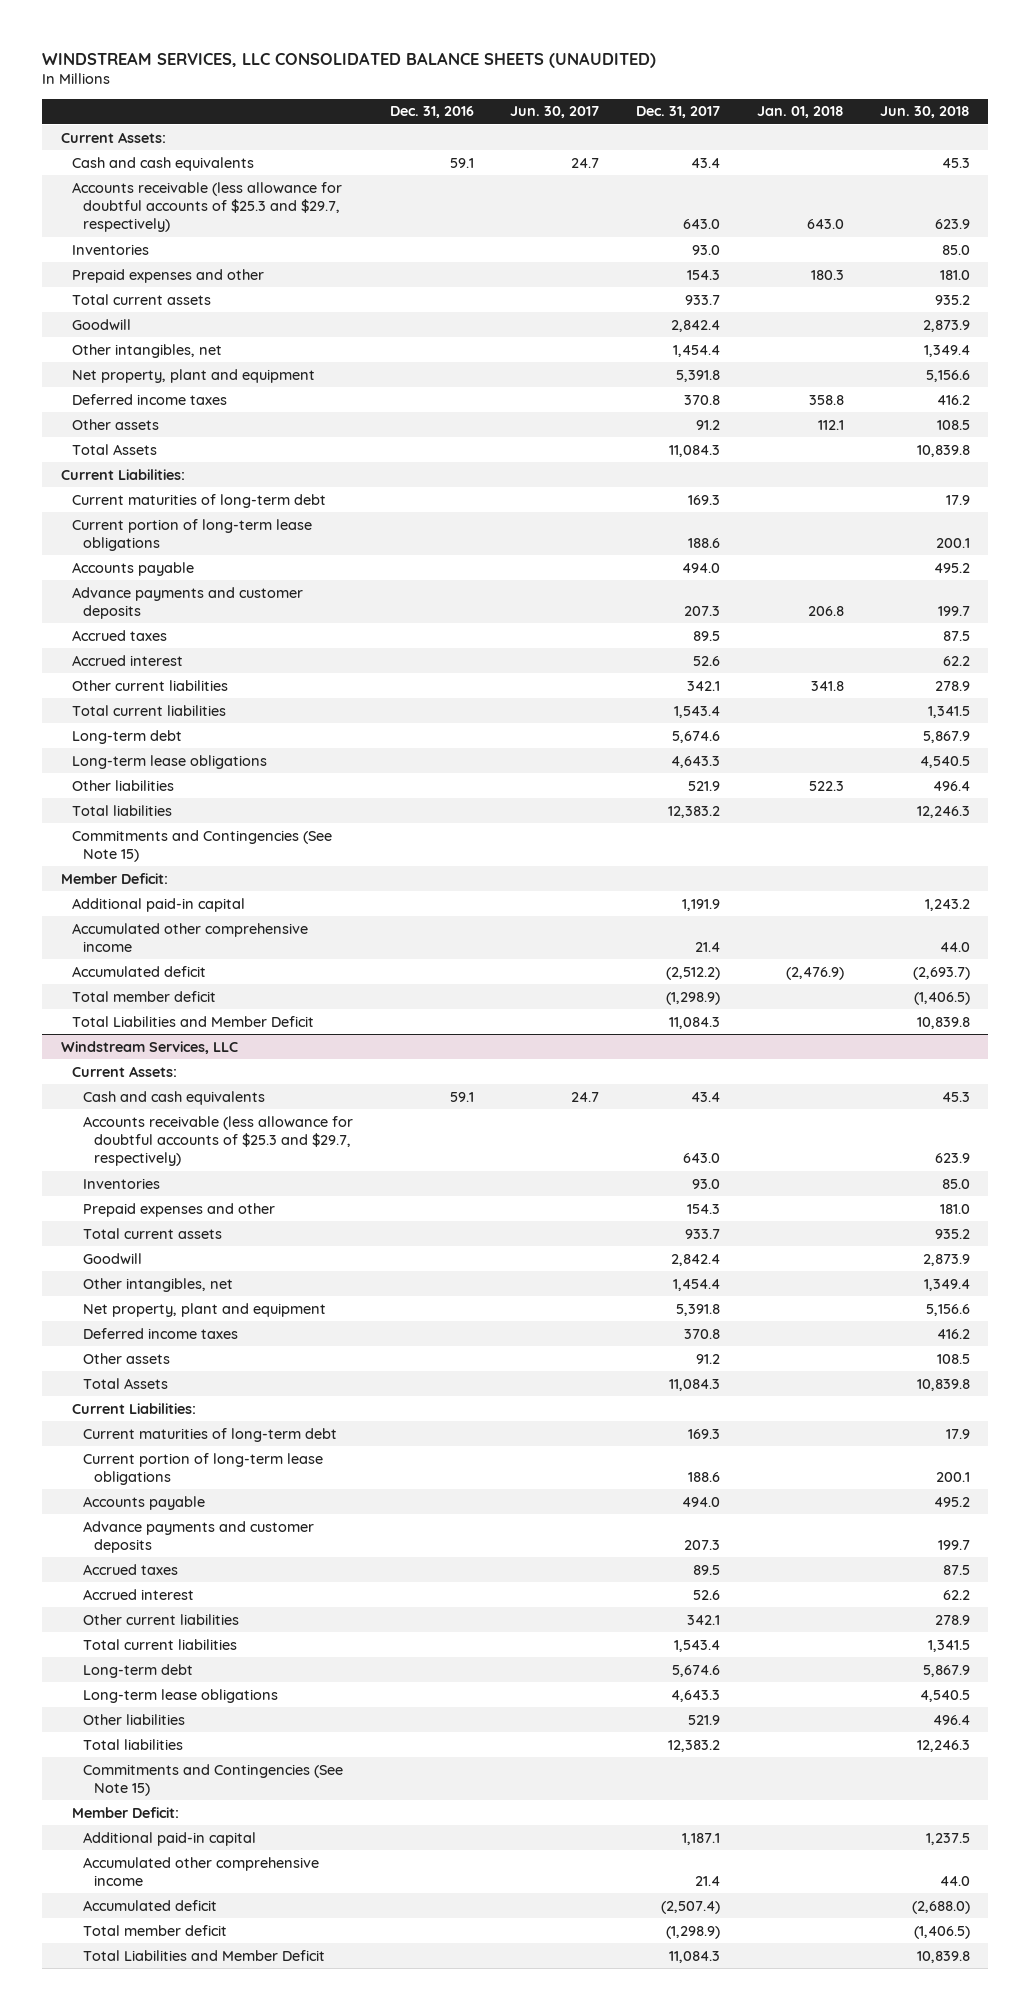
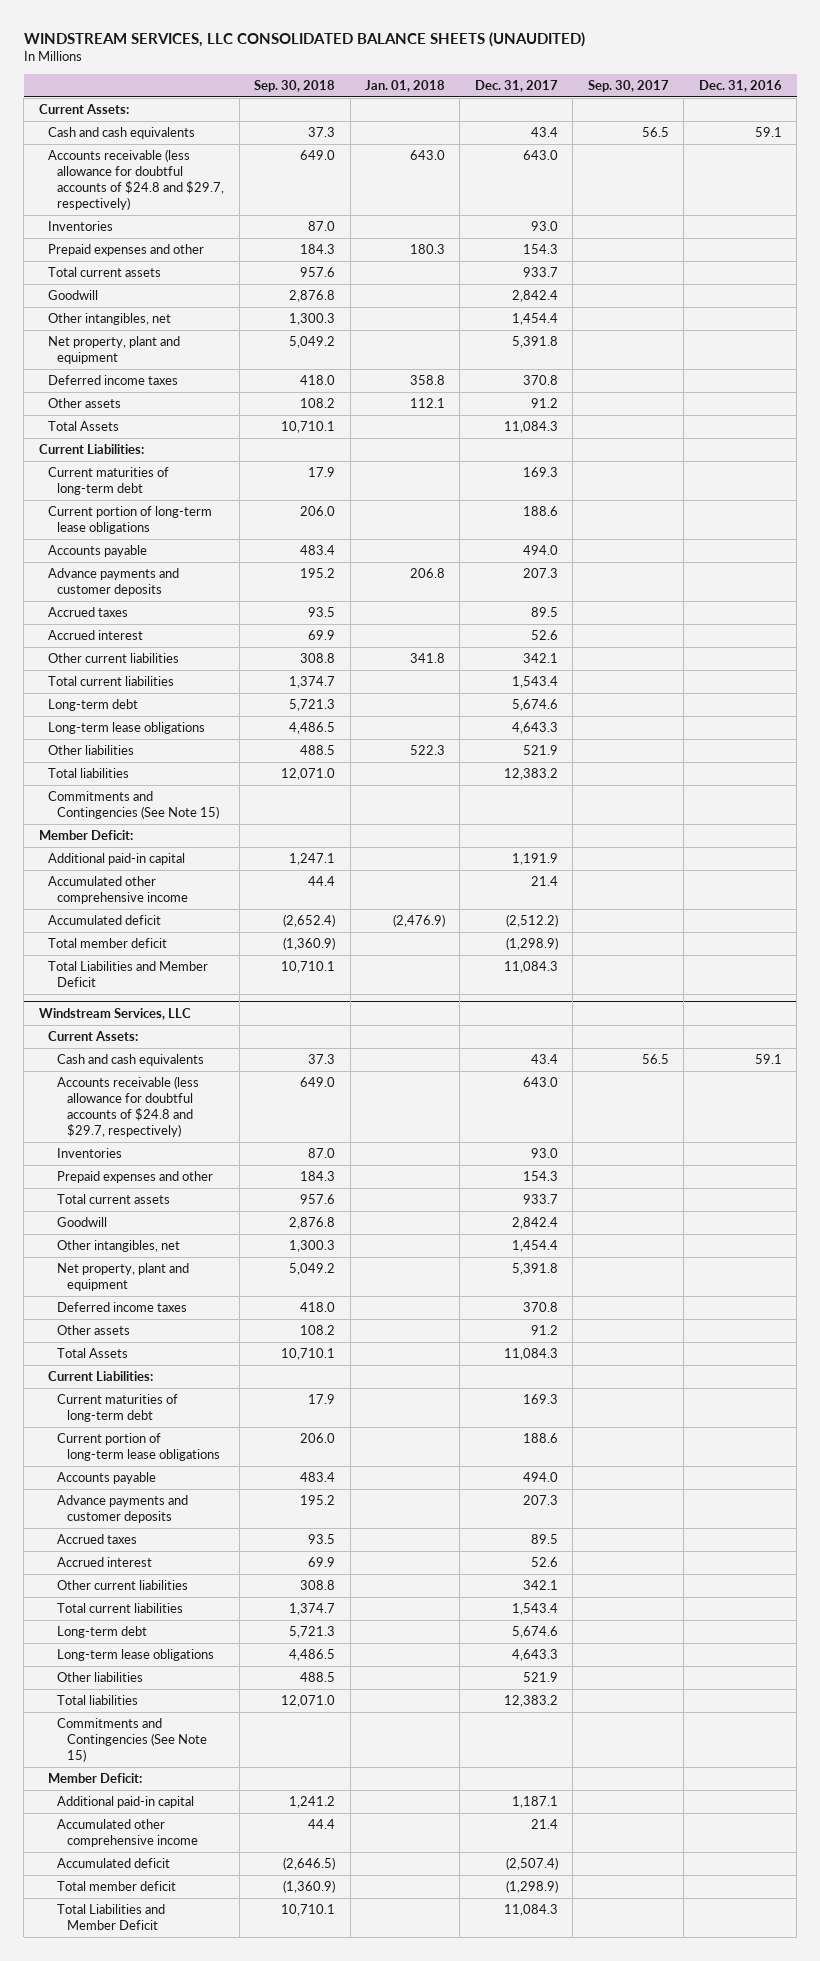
- | Dec. 31, 2016 | Jun. 30, 2017 | Dec. 31, 2017 | Jan. 01, 2018 | Jun. 30, 2018
+ | Sep. 30, 2018 | Jan. 01, 2018 | Dec. 31, 2017 | Sep. 30, 2017 | Dec. 31, 2016
- Accounts receivable (less allowance for doubtful accounts of $25.3 and $29.7, respectively) | | | 643.0 | 643.0 | 623.9
+ Accounts receivable (less allowance for doubtful accounts of $24.8 and $29.7, respectively) | 649.0 | 643.0 | 643.0 | |
@ Windstream Services, LLC
- Accounts receivable (less allowance for doubtful accounts of $25.3 and $29.7, respectively) | | | 643.0 | | 623.9
+ Accounts receivable (less allowance for doubtful accounts of $24.8 and $29.7, respectively) | 649.0 | | 643.0 | |

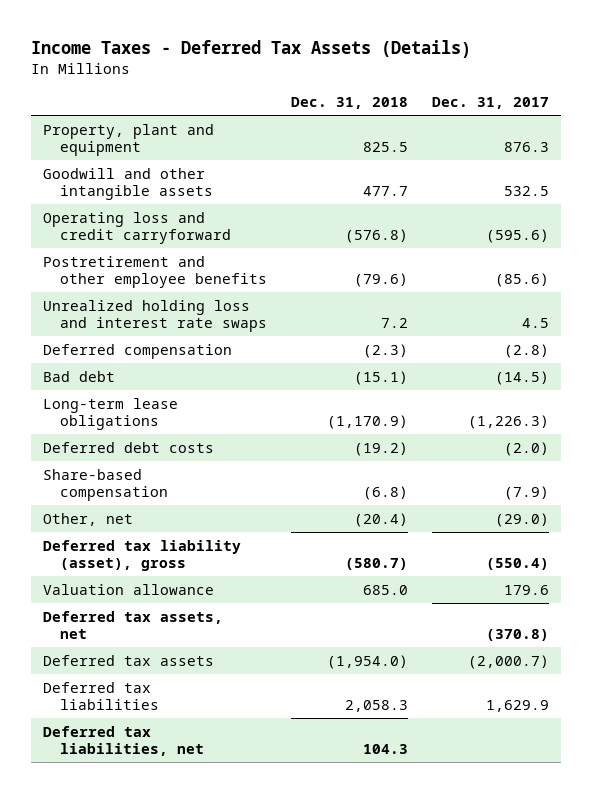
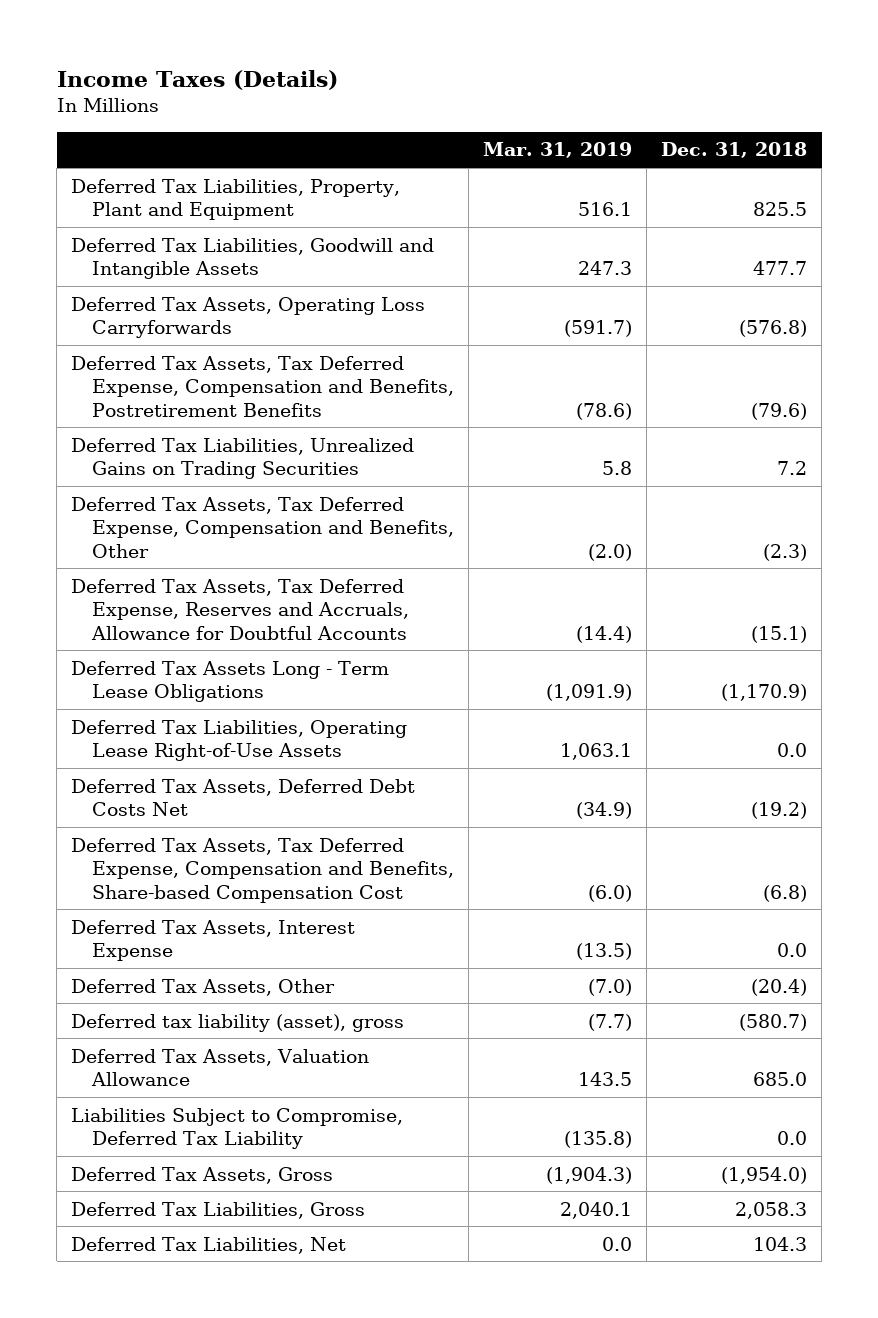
- Income Taxes - Deferred Tax Assets (Details)
+ Income Taxes (Details)
- | Dec. 31, 2018 | Dec. 31, 2017
+ | Mar. 31, 2019 | Dec. 31, 2018
- Property, plant and equipment | 825.5 | 876.3
- Goodwill and other intangible assets | 477.7 | 532.5
- Operating loss and credit carryforward | (576.8) | (595.6)
- Postretirement and other employee benefits | (79.6) | (85.6)
- Unrealized holding loss and interest rate swaps | 7.2 | 4.5
- Deferred compensation | (2.3) | (2.8)
- Bad debt | (15.1) | (14.5)
- Long-term lease obligations | (1,170.9) | (1,226.3)
- Deferred debt costs | (19.2) | (2.0)
- Share-based compensation | (6.8) | (7.9)
- Other, net | (20.4) | (29.0)
+ Deferred Tax Liabilities, Property, Plant and Equipment | 516.1 | 825.5
+ Deferred Tax Liabilities, Goodwill and Intangible Assets | 247.3 | 477.7
+ Deferred Tax Assets, Operating Loss Carryforwards | (591.7) | (576.8)
+ Deferred Tax Assets, Tax Deferred Expense, Compensation and Benefits, Postretirement Benefits | (78.6) | (79.6)
+ Deferred Tax Liabilities, Unrealized Gains on Trading Securities | 5.8 | 7.2
+ Deferred Tax Assets, Tax Deferred Expense, Compensation and Benefits, Other | (2.0) | (2.3)
+ Deferred Tax Assets, Tax Deferred Expense, Reserves and Accruals, Allowance for Doubtful Accounts | (14.4) | (15.1)
+ Deferred Tax Assets Long - Term Lease Obligations | (1,091.9) | (1,170.9)
+ Deferred Tax Liabilities, Operating Lease Right-of-Use Assets | 1,063.1 | 0.0
+ Deferred Tax Assets, Deferred Debt Costs Net | (34.9) | (19.2)
+ Deferred Tax Assets, Tax Deferred Expense, Compensation and Benefits, Share-based Compensation Cost | (6.0) | (6.8)
+ Deferred Tax Assets, Interest Expense | (13.5) | 0.0
+ Deferred Tax Assets, Other | (7.0) | (20.4)
- Valuation allowance | 685.0 | 179.6
- Deferred tax assets, net | | (370.8)
- Deferred tax assets | (1,954.0) | (2,000.7)
- Deferred tax liabilities | 2,058.3 | 1,629.9
- Deferred tax liabilities, net | 104.3 |
+ Deferred Tax Assets, Valuation Allowance | 143.5 | 685.0
+ Liabilities Subject to Compromise, Deferred Tax Liability | (135.8) | 0.0
+ Deferred Tax Assets, Gross | (1,904.3) | (1,954.0)
+ Deferred Tax Liabilities, Gross | 2,040.1 | 2,058.3
+ Deferred Tax Liabilities, Net | 0.0 | 104.3

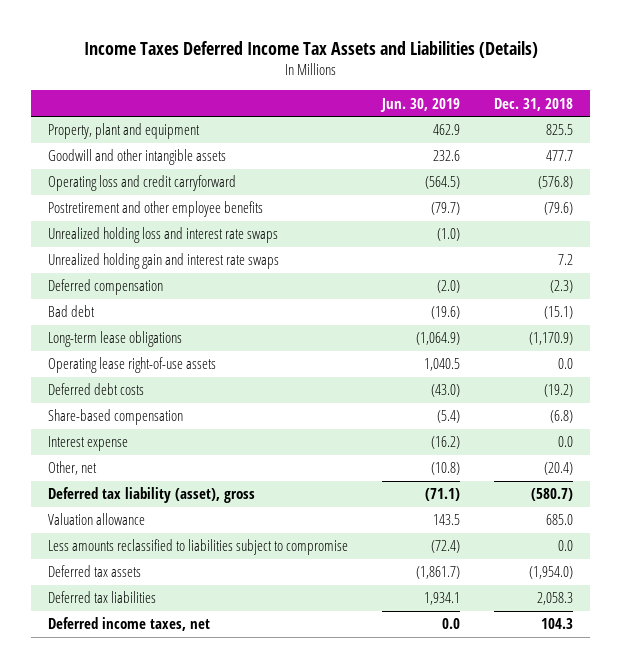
- Income Taxes (Details)
+ Income Taxes Deferred Income Tax Assets and Liabilities (Details)
- | Mar. 31, 2019 | Dec. 31, 2018
+ | Jun. 30, 2019 | Dec. 31, 2018
- Deferred Tax Liabilities, Property, Plant and Equipment | 516.1 | 825.5
- Deferred Tax Liabilities, Goodwill and Intangible Assets | 247.3 | 477.7
- Deferred Tax Assets, Operating Loss Carryforwards | (591.7) | (576.8)
- Deferred Tax Assets, Tax Deferred Expense, Compensation and Benefits, Postretirement Benefits | (78.6) | (79.6)
- Deferred Tax Liabilities, Unrealized Gains on Trading Securities | 5.8 | 7.2
- Deferred Tax Assets, Tax Deferred Expense, Compensation and Benefits, Other | (2.0) | (2.3)
- Deferred Tax Assets, Tax Deferred Expense, Reserves and Accruals, Allowance for Doubtful Accounts | (14.4) | (15.1)
- Deferred Tax Assets Long - Term Lease Obligations | (1,091.9) | (1,170.9)
- Deferred Tax Liabilities, Operating Lease Right-of-Use Assets | 1,063.1 | 0.0
- Deferred Tax Assets, Deferred Debt Costs Net | (34.9) | (19.2)
- Deferred Tax Assets, Tax Deferred Expense, Compensation and Benefits, Share-based Compensation Cost | (6.0) | (6.8)
- Deferred Tax Assets, Interest Expense | (13.5) | 0.0
- Deferred Tax Assets, Other | (7.0) | (20.4)
+ Property, plant and equipment | 462.9 | 825.5
+ Goodwill and other intangible assets | 232.6 | 477.7
+ Operating loss and credit carryforward | (564.5) | (576.8)
+ Postretirement and other employee benefits | (79.7) | (79.6)
+ Unrealized holding loss and interest rate swaps | (1.0) |
+ Unrealized holding gain and interest rate swaps | | 7.2
+ Deferred compensation | (2.0) | (2.3)
+ Bad debt | (19.6) | (15.1)
+ Long-term lease obligations | (1,064.9) | (1,170.9)
+ Operating lease right-of-use assets | 1,040.5 | 0.0
+ Deferred debt costs | (43.0) | (19.2)
+ Share-based compensation | (5.4) | (6.8)
+ Interest expense | (16.2) | 0.0
+ Other, net | (10.8) | (20.4)
- Deferred Tax Assets, Valuation Allowance | 143.5 | 685.0
- Liabilities Subject to Compromise, Deferred Tax Liability | (135.8) | 0.0
- Deferred Tax Assets, Gross | (1,904.3) | (1,954.0)
- Deferred Tax Liabilities, Gross | 2,040.1 | 2,058.3
- Deferred Tax Liabilities, Net | 0.0 | 104.3
+ Valuation allowance | 143.5 | 685.0
+ Less amounts reclassified to liabilities subject to compromise | (72.4) | 0.0
+ Deferred tax assets | (1,861.7) | (1,954.0)
+ Deferred tax liabilities | 1,934.1 | 2,058.3
+ Deferred income taxes, net | 0.0 | 104.3

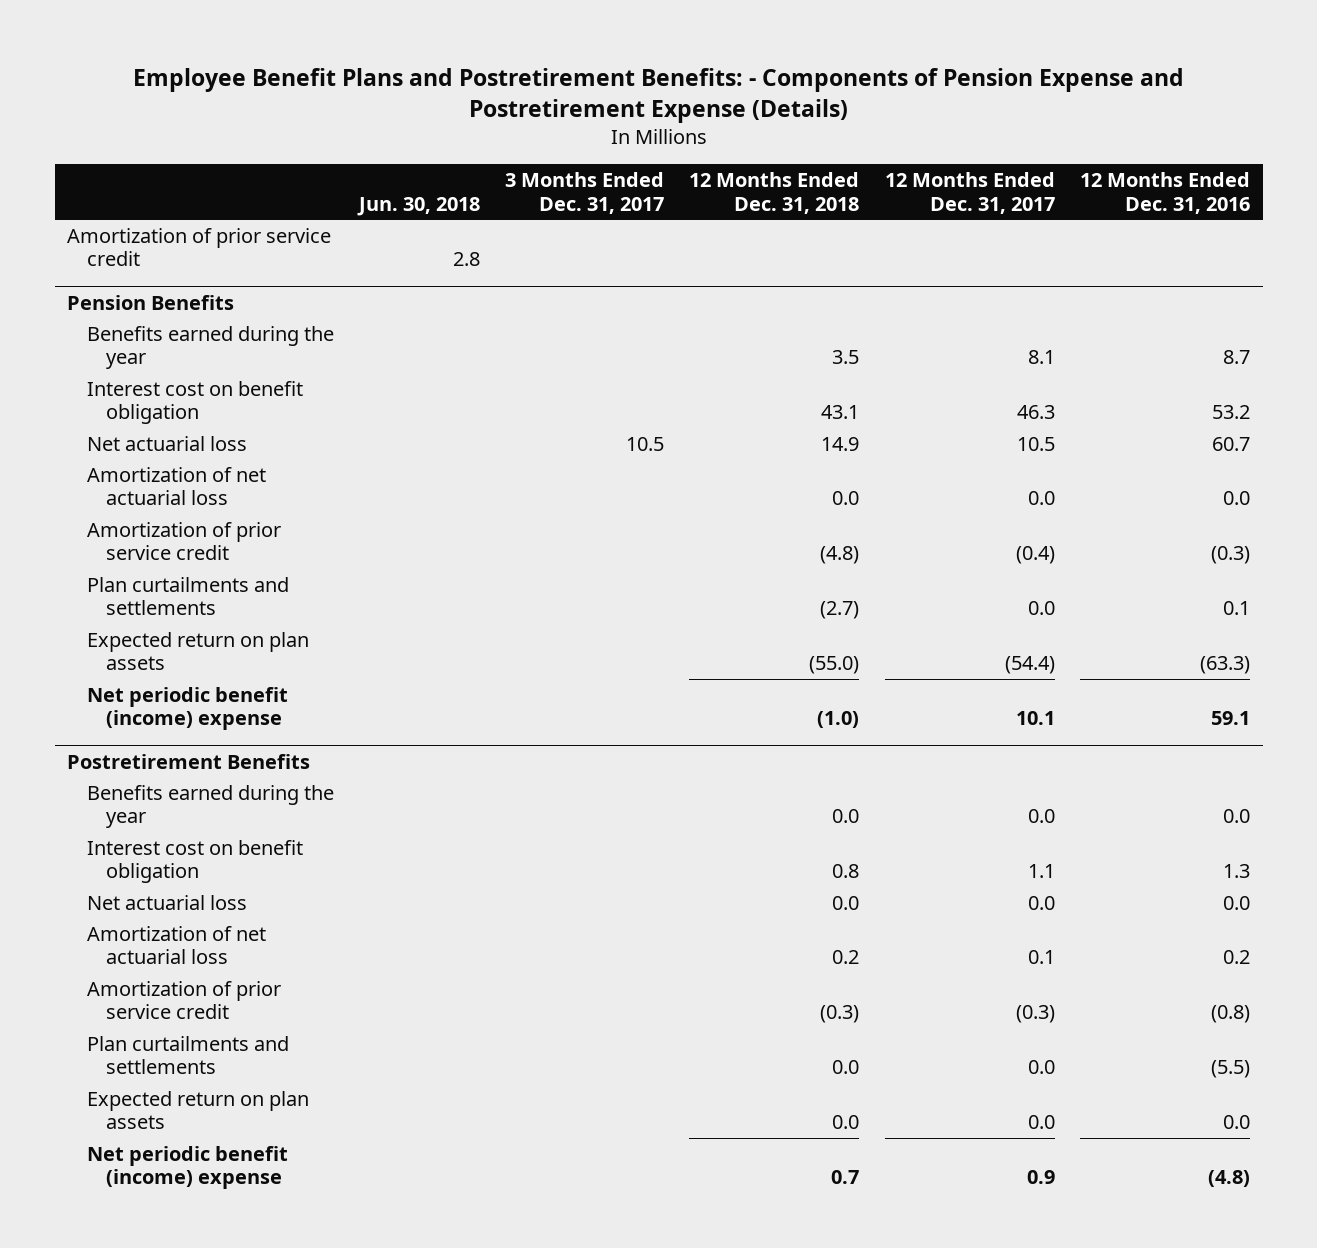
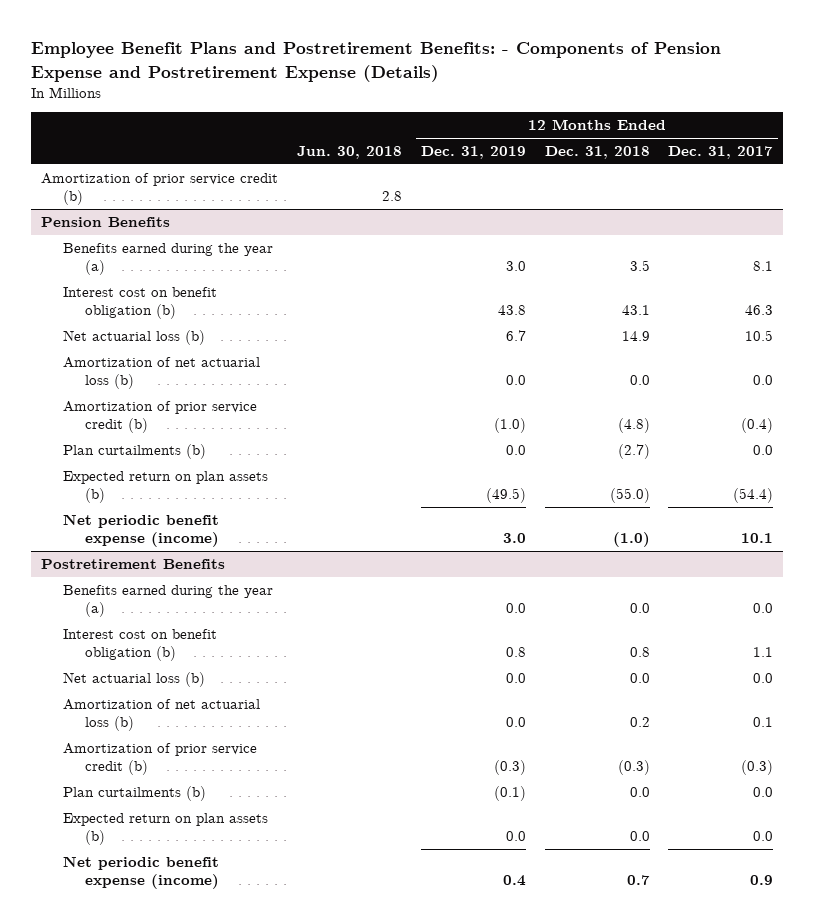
- | Jun. 30, 2018 | 3 Months Ended Dec. 31, 2017 | 12 Months Ended Dec. 31, 2018 | 12 Months Ended Dec. 31, 2017 | 12 Months Ended Dec. 31, 2016
+ | Jun. 30, 2018 | 12 Months Ended Dec. 31, 2019 | 12 Months Ended Dec. 31, 2018 | 12 Months Ended Dec. 31, 2017
- Amortization of prior service credit | 2.8 | | | |
+ Amortization of prior service credit (b) | 2.8 | | |
@ Pension Benefits
- Benefits earned during the year | | | 3.5 | 8.1 | 8.7
- Interest cost on benefit obligation | | | 43.1 | 46.3 | 53.2
- Net actuarial loss | | 10.5 | 14.9 | 10.5 | 60.7
- Amortization of net actuarial loss | | | 0.0 | 0.0 | 0.0
- Amortization of prior service credit | | | (4.8) | (0.4) | (0.3)
- Plan curtailments and settlements | | | (2.7) | 0.0 | 0.1
- Expected return on plan assets | | | (55.0) | (54.4) | (63.3)
- Net periodic benefit (income) expense | | | (1.0) | 10.1 | 59.1
+ Benefits earned during the year (a) | | 3.0 | 3.5 | 8.1
+ Interest cost on benefit obligation (b) | | 43.8 | 43.1 | 46.3
+ Net actuarial loss (b) | | 6.7 | 14.9 | 10.5
+ Amortization of net actuarial loss (b) | | 0.0 | 0.0 | 0.0
+ Amortization of prior service credit (b) | | (1.0) | (4.8) | (0.4)
+ Plan curtailments (b) | | 0.0 | (2.7) | 0.0
+ Expected return on plan assets (b) | | (49.5) | (55.0) | (54.4)
+ Net periodic benefit expense (income) | | 3.0 | (1.0) | 10.1
@ Postretirement Benefits
- Benefits earned during the year | | | 0.0 | 0.0 | 0.0
- Interest cost on benefit obligation | | | 0.8 | 1.1 | 1.3
- Net actuarial loss | | | 0.0 | 0.0 | 0.0
- Amortization of net actuarial loss | | | 0.2 | 0.1 | 0.2
- Amortization of prior service credit | | | (0.3) | (0.3) | (0.8)
- Plan curtailments and settlements | | | 0.0 | 0.0 | (5.5)
- Expected return on plan assets | | | 0.0 | 0.0 | 0.0
- Net periodic benefit (income) expense | | | 0.7 | 0.9 | (4.8)
+ Benefits earned during the year (a) | | 0.0 | 0.0 | 0.0
+ Interest cost on benefit obligation (b) | | 0.8 | 0.8 | 1.1
+ Net actuarial loss (b) | | 0.0 | 0.0 | 0.0
+ Amortization of net actuarial loss (b) | | 0.0 | 0.2 | 0.1
+ Amortization of prior service credit (b) | | (0.3) | (0.3) | (0.3)
+ Plan curtailments (b) | | (0.1) | 0.0 | 0.0
+ Expected return on plan assets (b) | | 0.0 | 0.0 | 0.0
+ Net periodic benefit expense (income) | | 0.4 | 0.7 | 0.9

